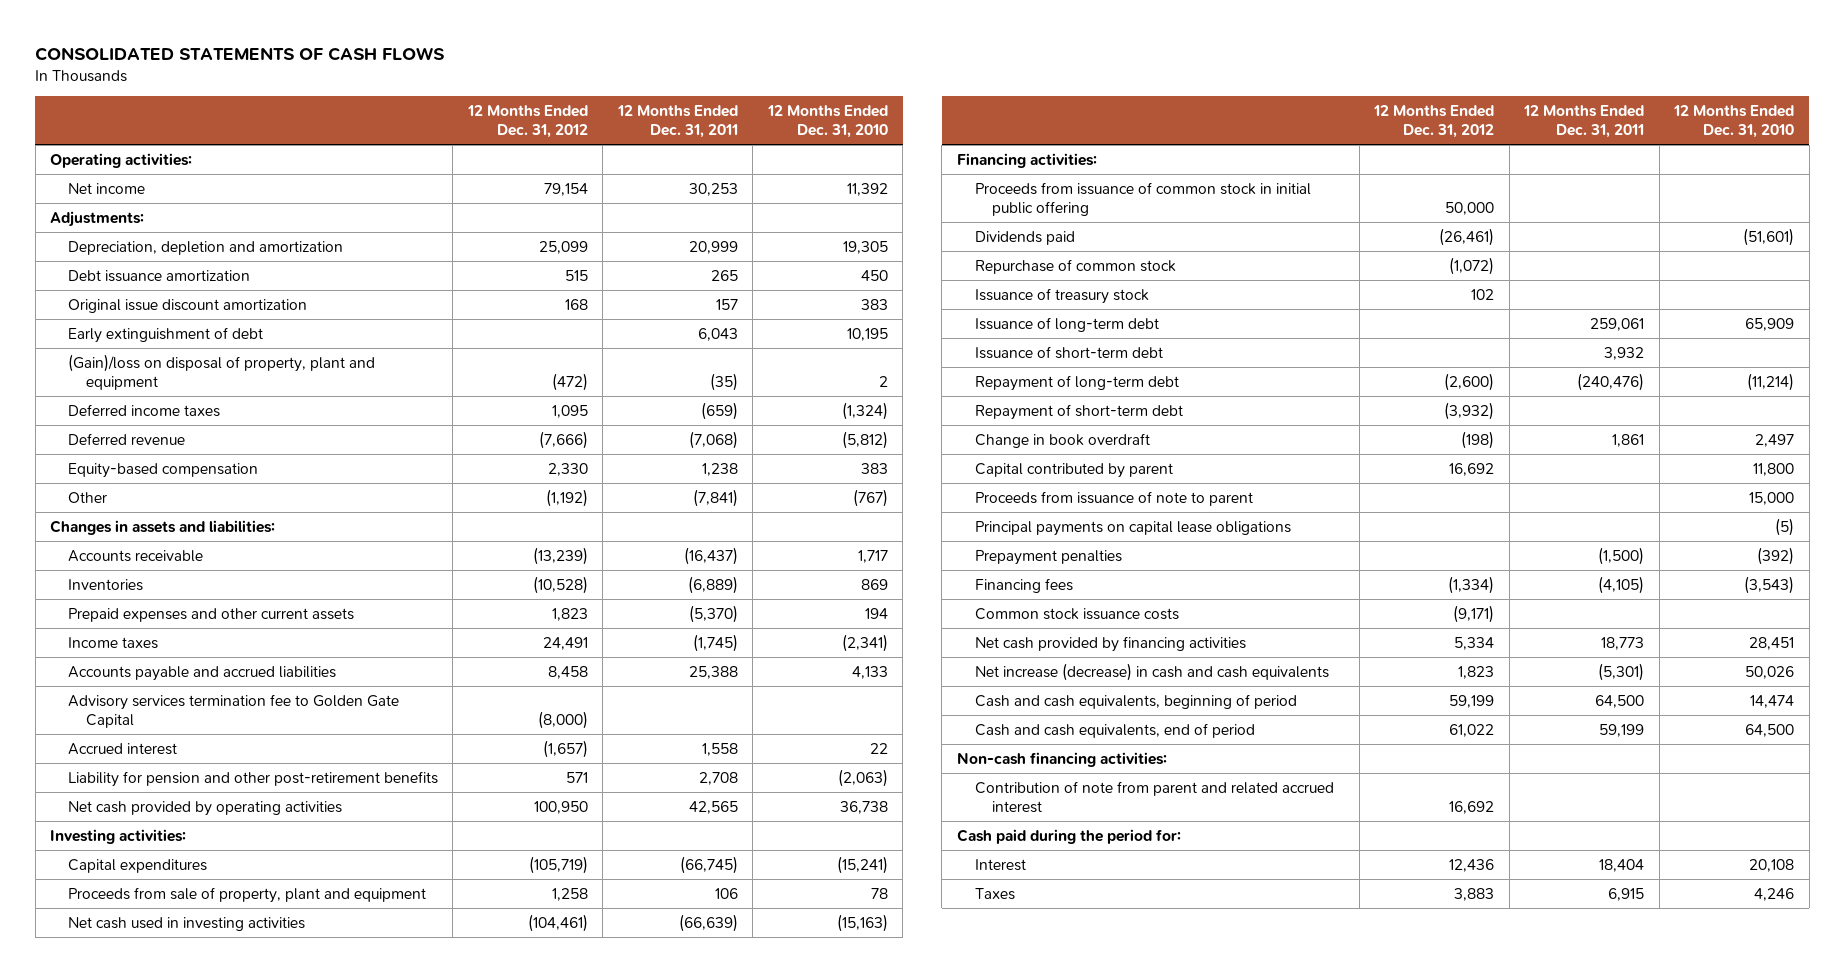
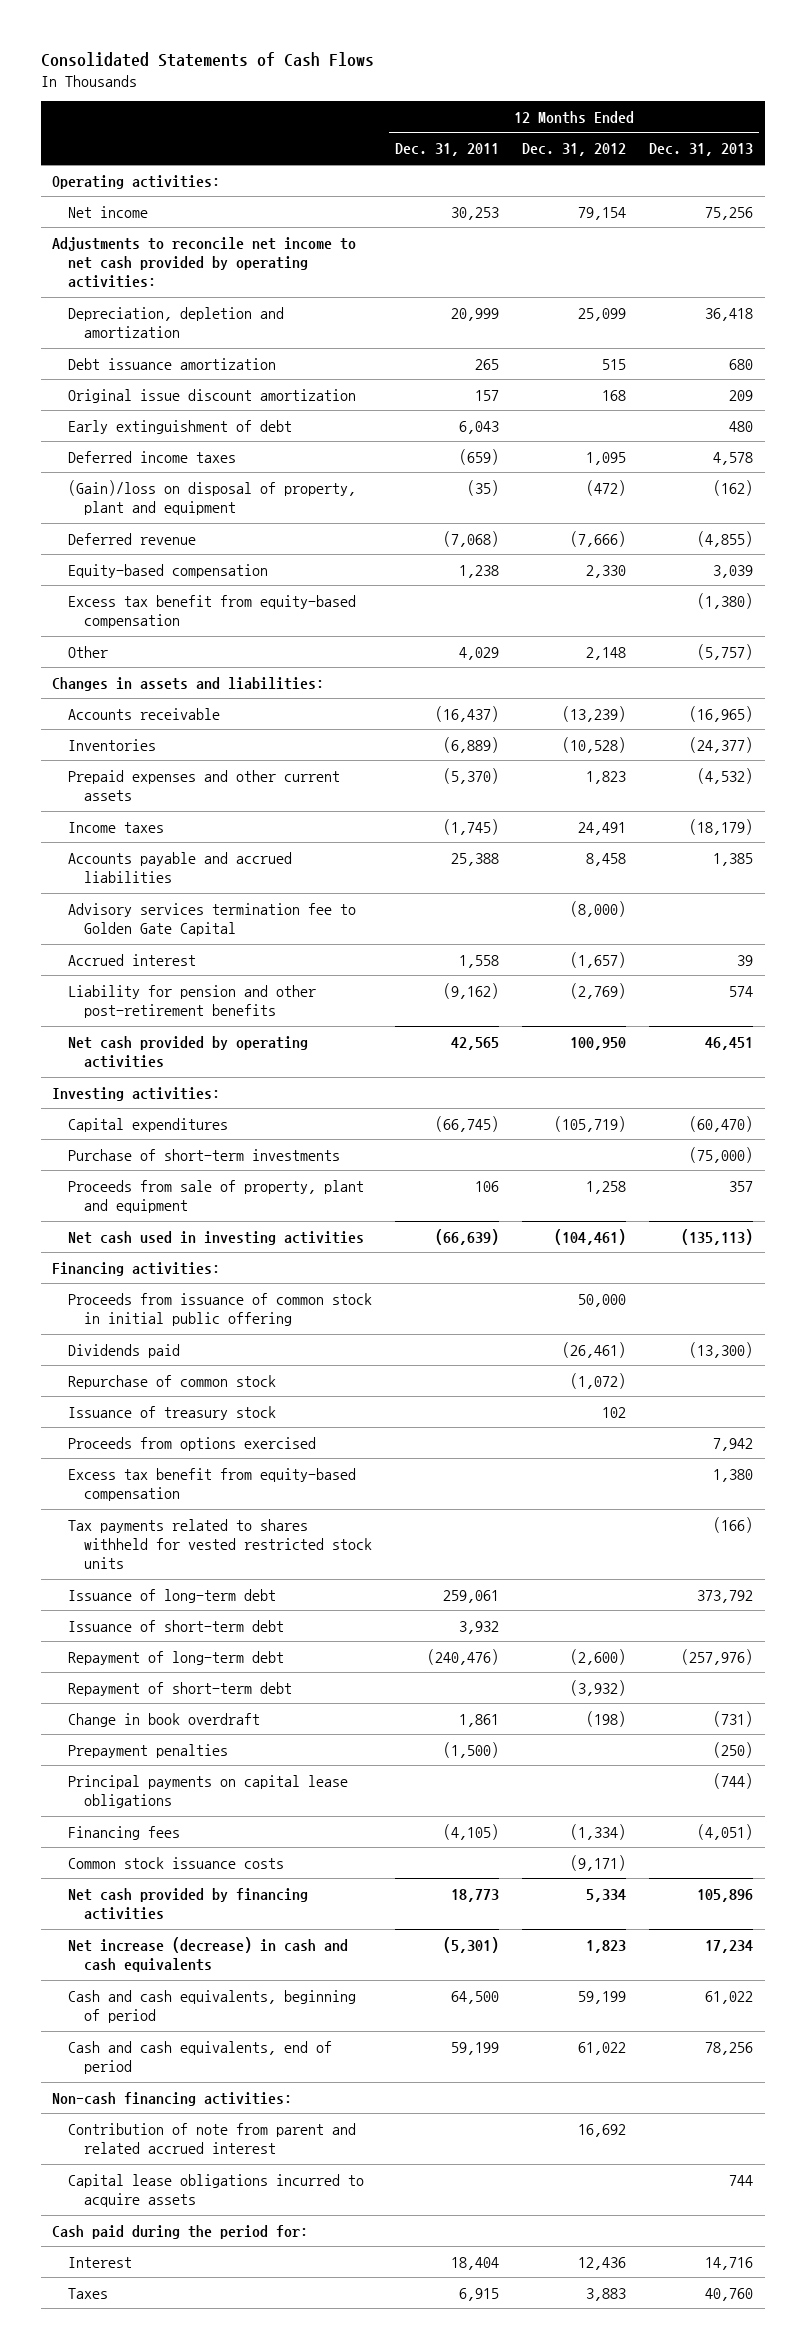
- CONSOLIDATED STATEMENTS OF CASH FLOWS
+ Consolidated Statements of Cash Flows
- | 12 Months Ended Dec. 31, 2012 | 12 Months Ended Dec. 31, 2011 | 12 Months Ended Dec. 31, 2010
+ | 12 Months Ended Dec. 31, 2011 | 12 Months Ended Dec. 31, 2012 | 12 Months Ended Dec. 31, 2013
- Adjustments:
+ Adjustments to reconcile net income to net cash provided by operating activities:
moved down: (Gain)/loss on disposal of property, plant and equipment | (35) | (472) | (162)
- Other | (1,192) | (7,841) | (767)
+ Excess tax benefit from equity-based compensation | | | (1,380)
+ Other | 4,029 | 2,148 | (5,757)
- Liability for pension and other post-retirement benefits | 571 | 2,708 | (2,063)
+ Liability for pension and other post-retirement benefits | (9,162) | (2,769) | 574
+ Purchase of short-term investments | | | (75,000)
+ Proceeds from options exercised | | | 7,942
+ Excess tax benefit from equity-based compensation | | | 1,380
+ Tax payments related to shares withheld for vested restricted stock units | | | (166)
- Capital contributed by parent | 16,692 | | 11,800
- Proceeds from issuance of note to parent | | | 15,000
moved down: Principal payments on capital lease obligations | | | (744)
+ Capital lease obligations incurred to acquire assets | | | 744

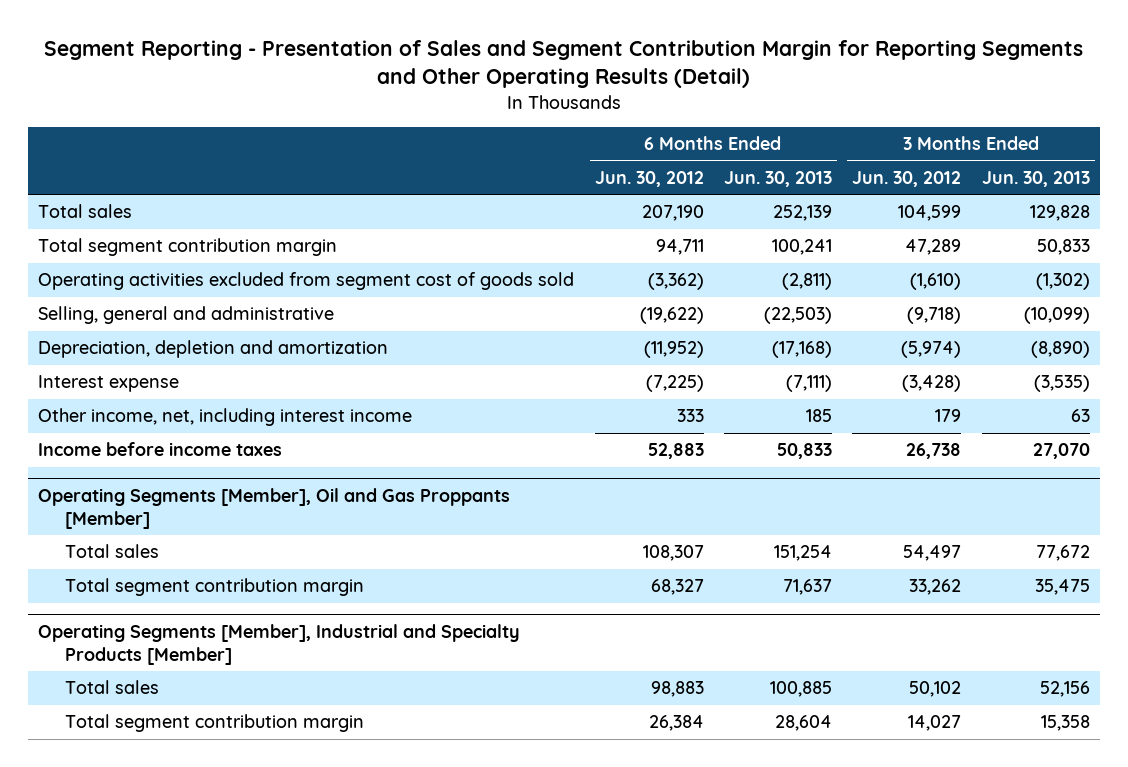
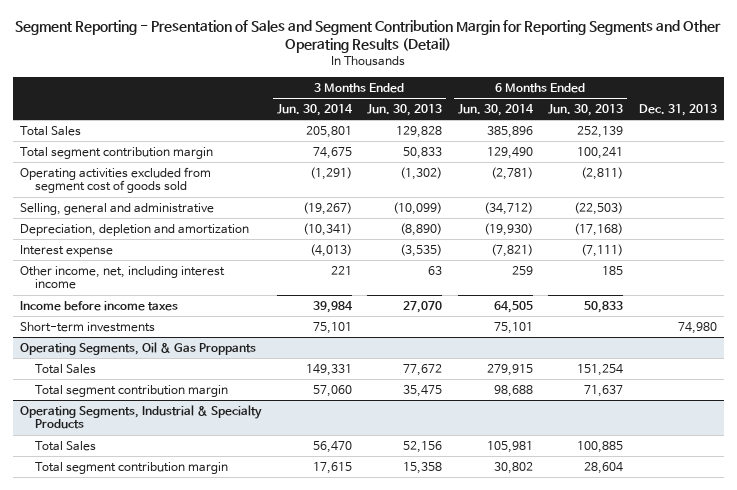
- | 6 Months Ended Jun. 30, 2012 | 6 Months Ended Jun. 30, 2013 | 3 Months Ended Jun. 30, 2012 | 3 Months Ended Jun. 30, 2013
+ | 3 Months Ended Jun. 30, 2014 | 3 Months Ended Jun. 30, 2013 | 6 Months Ended Jun. 30, 2014 | 6 Months Ended Jun. 30, 2013 | Dec. 31, 2013
- Total sales | 207,190 | 252,139 | 104,599 | 129,828
+ Total Sales | 205,801 | 129,828 | 385,896 | 252,139 |
- Operating Segments [Member], Oil and Gas Proppants [Member]
- Total sales | 108,307 | 151,254 | 54,497 | 77,672
+ Short-term investments | 75,101 | | 75,101 | | 74,980
+ Operating Segments, Oil & Gas Proppants
+ Total Sales | 149,331 | 77,672 | 279,915 | 151,254 |
- Operating Segments [Member], Industrial and Specialty Products [Member]
- Total sales | 98,883 | 100,885 | 50,102 | 52,156
+ Operating Segments, Industrial & Specialty Products
+ Total Sales | 56,470 | 52,156 | 105,981 | 100,885 |

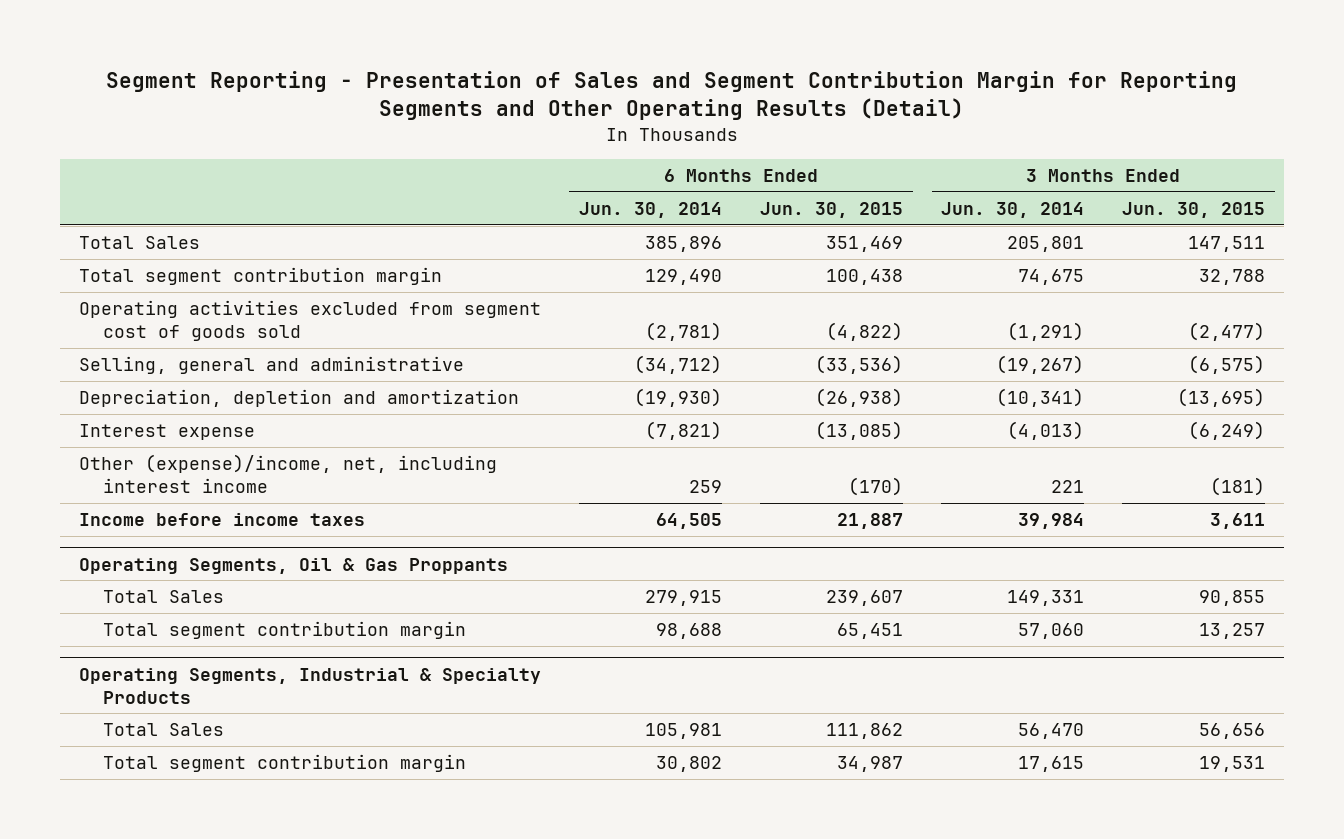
- | 3 Months Ended Jun. 30, 2014 | 3 Months Ended Jun. 30, 2013 | 6 Months Ended Jun. 30, 2014 | 6 Months Ended Jun. 30, 2013 | Dec. 31, 2013
+ | 6 Months Ended Jun. 30, 2014 | 6 Months Ended Jun. 30, 2015 | 3 Months Ended Jun. 30, 2014 | 3 Months Ended Jun. 30, 2015
- Other income, net, including interest income | 221 | 63 | 259 | 185 |
+ Other (expense)/income, net, including interest income | 259 | (170) | 221 | (181)
- Short-term investments | 75,101 | | 75,101 | | 74,980

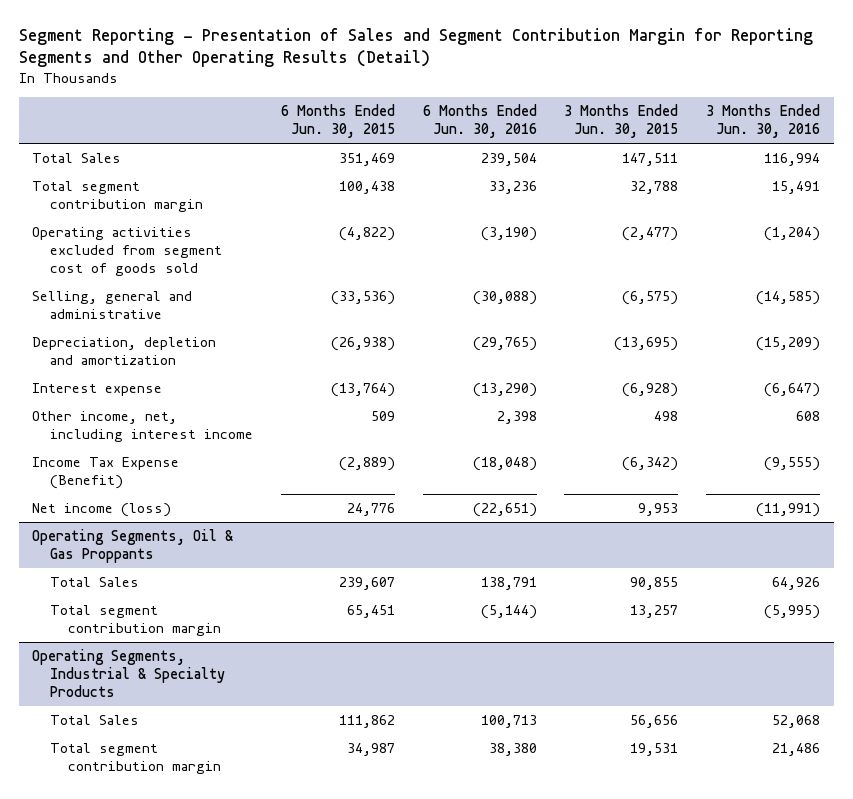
- | 6 Months Ended Jun. 30, 2014 | 6 Months Ended Jun. 30, 2015 | 3 Months Ended Jun. 30, 2014 | 3 Months Ended Jun. 30, 2015
+ | 6 Months Ended Jun. 30, 2015 | 6 Months Ended Jun. 30, 2016 | 3 Months Ended Jun. 30, 2015 | 3 Months Ended Jun. 30, 2016
- Interest expense | (7,821) | (13,085) | (4,013) | (6,249)
- Other (expense)/income, net, including interest income | 259 | (170) | 221 | (181)
- Income before income taxes | 64,505 | 21,887 | 39,984 | 3,611
+ Interest expense | (13,764) | (13,290) | (6,928) | (6,647)
+ Other income, net, including interest income | 509 | 2,398 | 498 | 608
+ Income Tax Expense (Benefit) | (2,889) | (18,048) | (6,342) | (9,555)
+ Net income (loss) | 24,776 | (22,651) | 9,953 | (11,991)

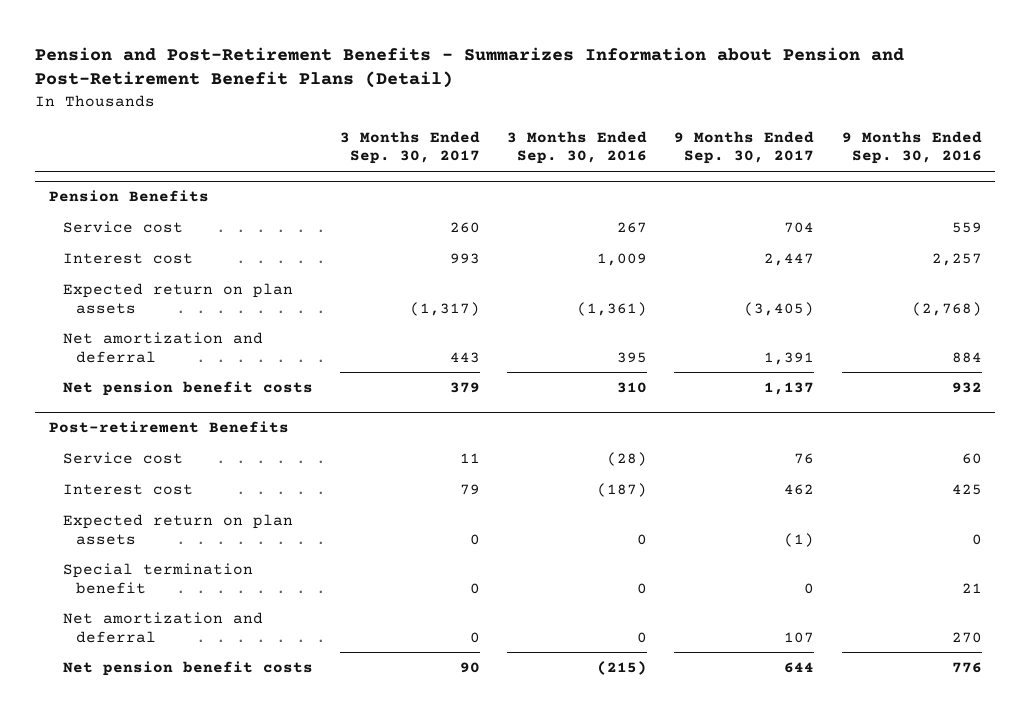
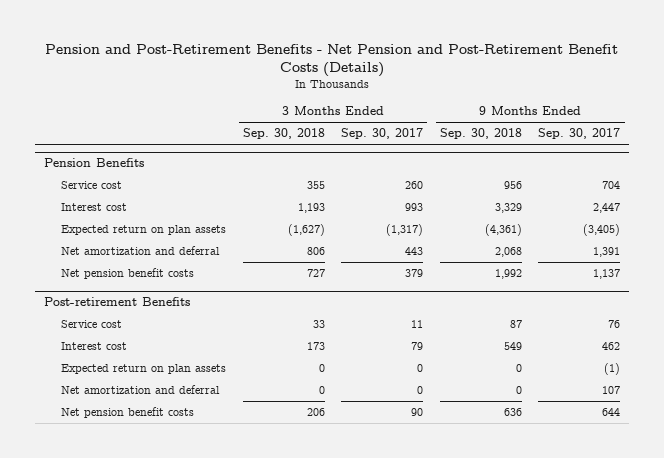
- Pension and Post-Retirement Benefits - Summarizes Information about Pension and Post-Retirement Benefit Plans (Detail)
+ Pension and Post-Retirement Benefits - Net Pension and Post-Retirement Benefit Costs (Details)
- | 3 Months Ended Sep. 30, 2017 | 3 Months Ended Sep. 30, 2016 | 9 Months Ended Sep. 30, 2017 | 9 Months Ended Sep. 30, 2016
+ | 3 Months Ended Sep. 30, 2018 | 3 Months Ended Sep. 30, 2017 | 9 Months Ended Sep. 30, 2018 | 9 Months Ended Sep. 30, 2017
@ Post-retirement Benefits
- Special termination benefit | 0 | 0 | 0 | 21

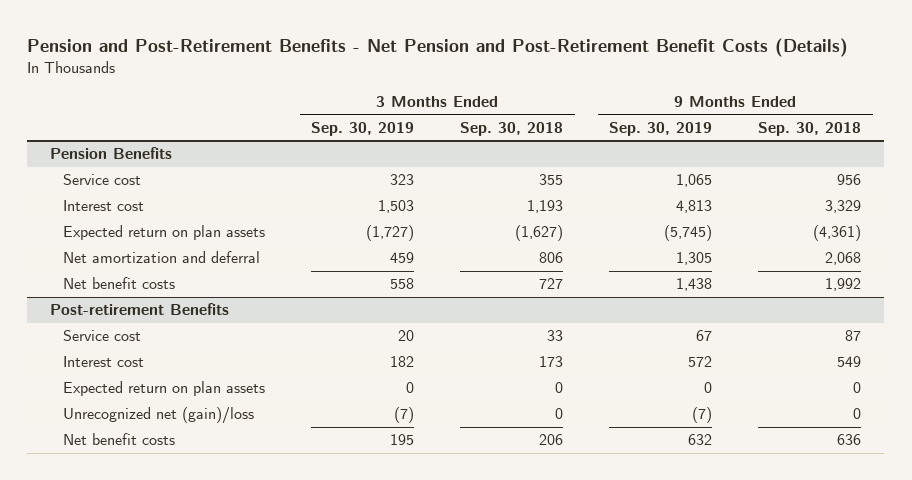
- | 3 Months Ended Sep. 30, 2018 | 3 Months Ended Sep. 30, 2017 | 9 Months Ended Sep. 30, 2018 | 9 Months Ended Sep. 30, 2017
+ | 3 Months Ended Sep. 30, 2019 | 3 Months Ended Sep. 30, 2018 | 9 Months Ended Sep. 30, 2019 | 9 Months Ended Sep. 30, 2018
@ Pension Benefits
- Net pension benefit costs | 727 | 379 | 1,992 | 1,137
+ Net benefit costs | 558 | 727 | 1,438 | 1,992
@ Post-retirement Benefits
- Net amortization and deferral | 0 | 0 | 0 | 107
- Net pension benefit costs | 206 | 90 | 636 | 644
+ Unrecognized net (gain)/loss | (7) | 0 | (7) | 0
+ Net benefit costs | 195 | 206 | 632 | 636

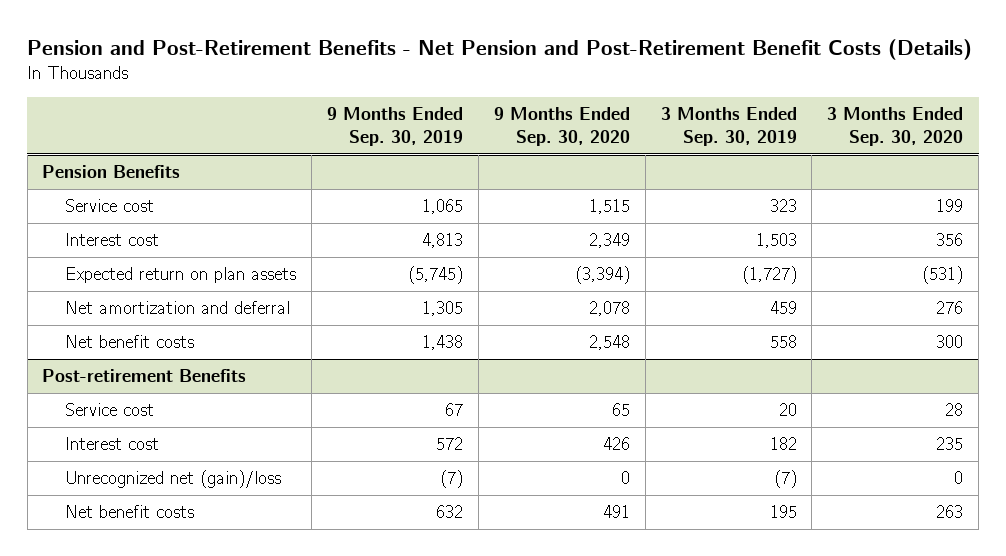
- | 3 Months Ended Sep. 30, 2019 | 3 Months Ended Sep. 30, 2018 | 9 Months Ended Sep. 30, 2019 | 9 Months Ended Sep. 30, 2018
+ | 9 Months Ended Sep. 30, 2019 | 9 Months Ended Sep. 30, 2020 | 3 Months Ended Sep. 30, 2019 | 3 Months Ended Sep. 30, 2020
@ Post-retirement Benefits
- Expected return on plan assets | 0 | 0 | 0 | 0

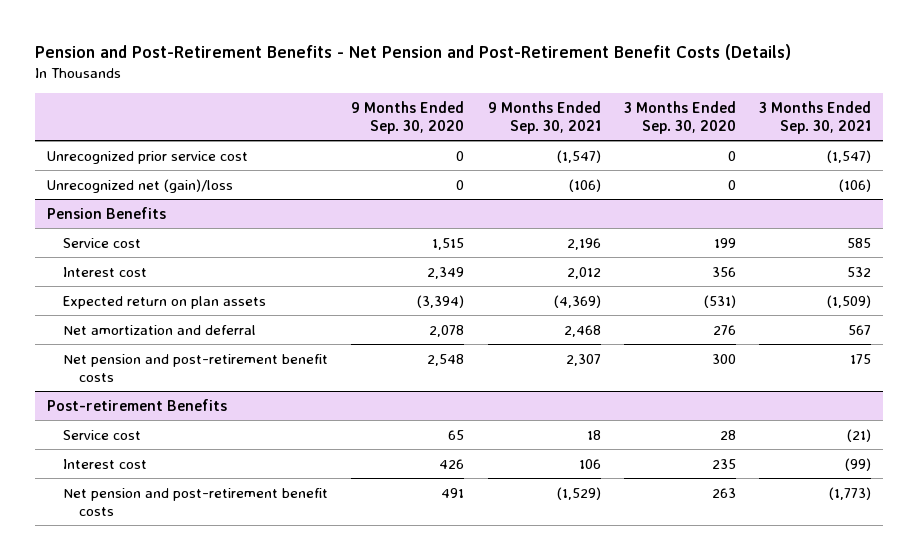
- | 9 Months Ended Sep. 30, 2019 | 9 Months Ended Sep. 30, 2020 | 3 Months Ended Sep. 30, 2019 | 3 Months Ended Sep. 30, 2020
+ | 9 Months Ended Sep. 30, 2020 | 9 Months Ended Sep. 30, 2021 | 3 Months Ended Sep. 30, 2020 | 3 Months Ended Sep. 30, 2021
+ Unrecognized prior service cost | 0 | (1,547) | 0 | (1,547)
+ Unrecognized net (gain)/loss | 0 | (106) | 0 | (106)
@ Pension Benefits
- Net benefit costs | 1,438 | 2,548 | 558 | 300
+ Net pension and post-retirement benefit costs | 2,548 | 2,307 | 300 | 175
@ Post-retirement Benefits
- Unrecognized net (gain)/loss | (7) | 0 | (7) | 0
- Net benefit costs | 632 | 491 | 195 | 263
+ Net pension and post-retirement benefit costs | 491 | (1,529) | 263 | (1,773)

